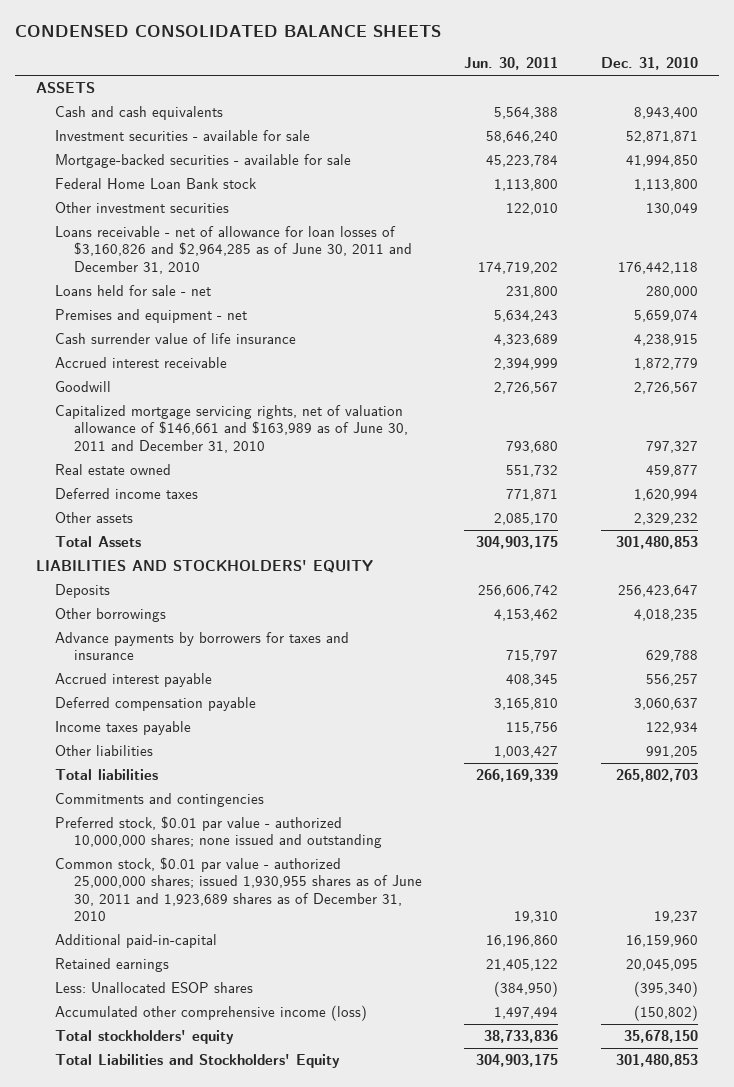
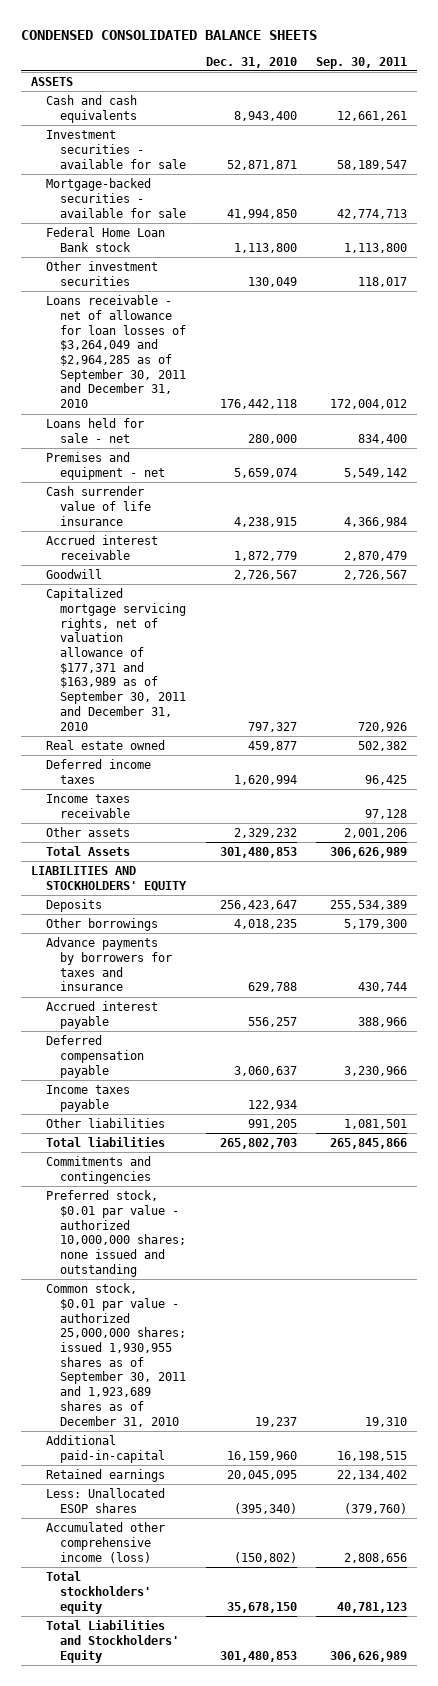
- | Jun. 30, 2011 | Dec. 31, 2010
+ | Dec. 31, 2010 | Sep. 30, 2011
- Loans receivable - net of allowance for loan losses of $3,160,826 and $2,964,285 as of June 30, 2011 and December 31, 2010 | 174,719,202 | 176,442,118
+ Loans receivable - net of allowance for loan losses of $3,264,049 and $2,964,285 as of September 30, 2011 and December 31, 2010 | 176,442,118 | 172,004,012
- Capitalized mortgage servicing rights, net of valuation allowance of $146,661 and $163,989 as of June 30, 2011 and December 31, 2010 | 793,680 | 797,327
+ Capitalized mortgage servicing rights, net of valuation allowance of $177,371 and $163,989 as of September 30, 2011 and December 31, 2010 | 797,327 | 720,926
+ Income taxes receivable | | 97,128
- Common stock, $0.01 par value - authorized 25,000,000 shares; issued 1,930,955 shares as of June 30, 2011 and 1,923,689 shares as of December 31, 2010 | 19,310 | 19,237
+ Common stock, $0.01 par value - authorized 25,000,000 shares; issued 1,930,955 shares as of September 30, 2011 and 1,923,689 shares as of December 31, 2010 | 19,237 | 19,310

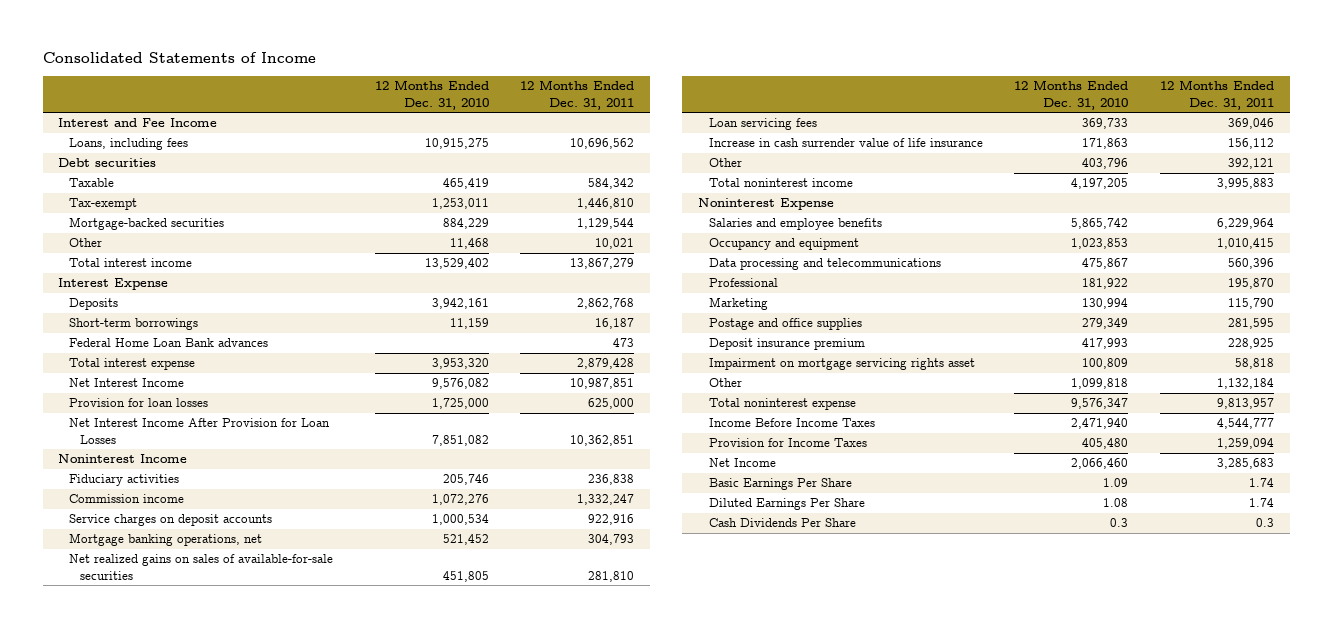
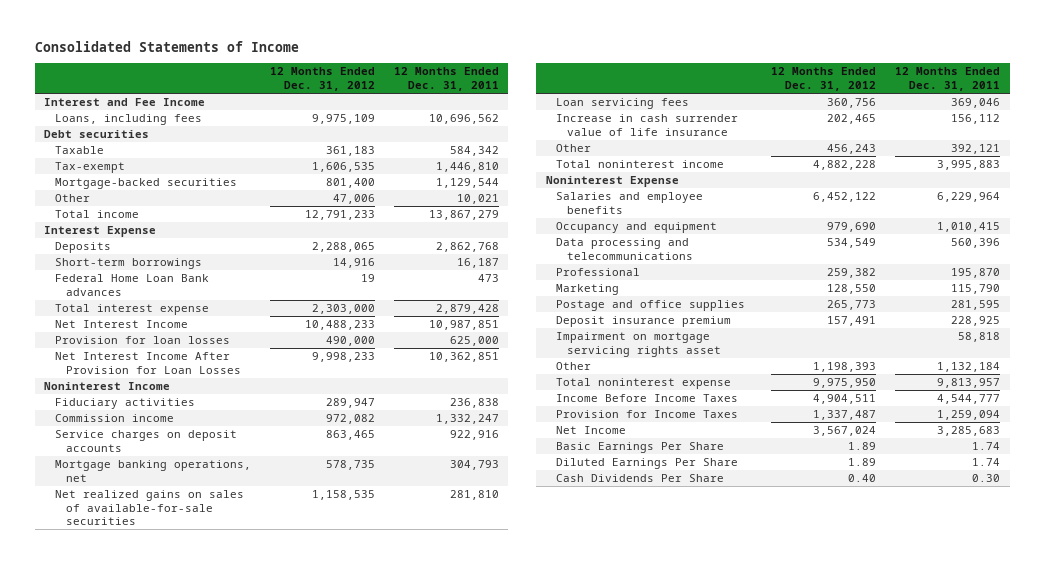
- | 12 Months Ended Dec. 31, 2010 | 12 Months Ended Dec. 31, 2011
+ | 12 Months Ended Dec. 31, 2012 | 12 Months Ended Dec. 31, 2011
- Total interest income | 13,529,402 | 13,867,279
+ Total income | 12,791,233 | 13,867,279
- Cash Dividends Per Share | 0.3 | 0.3
+ Cash Dividends Per Share | 0.40 | 0.30

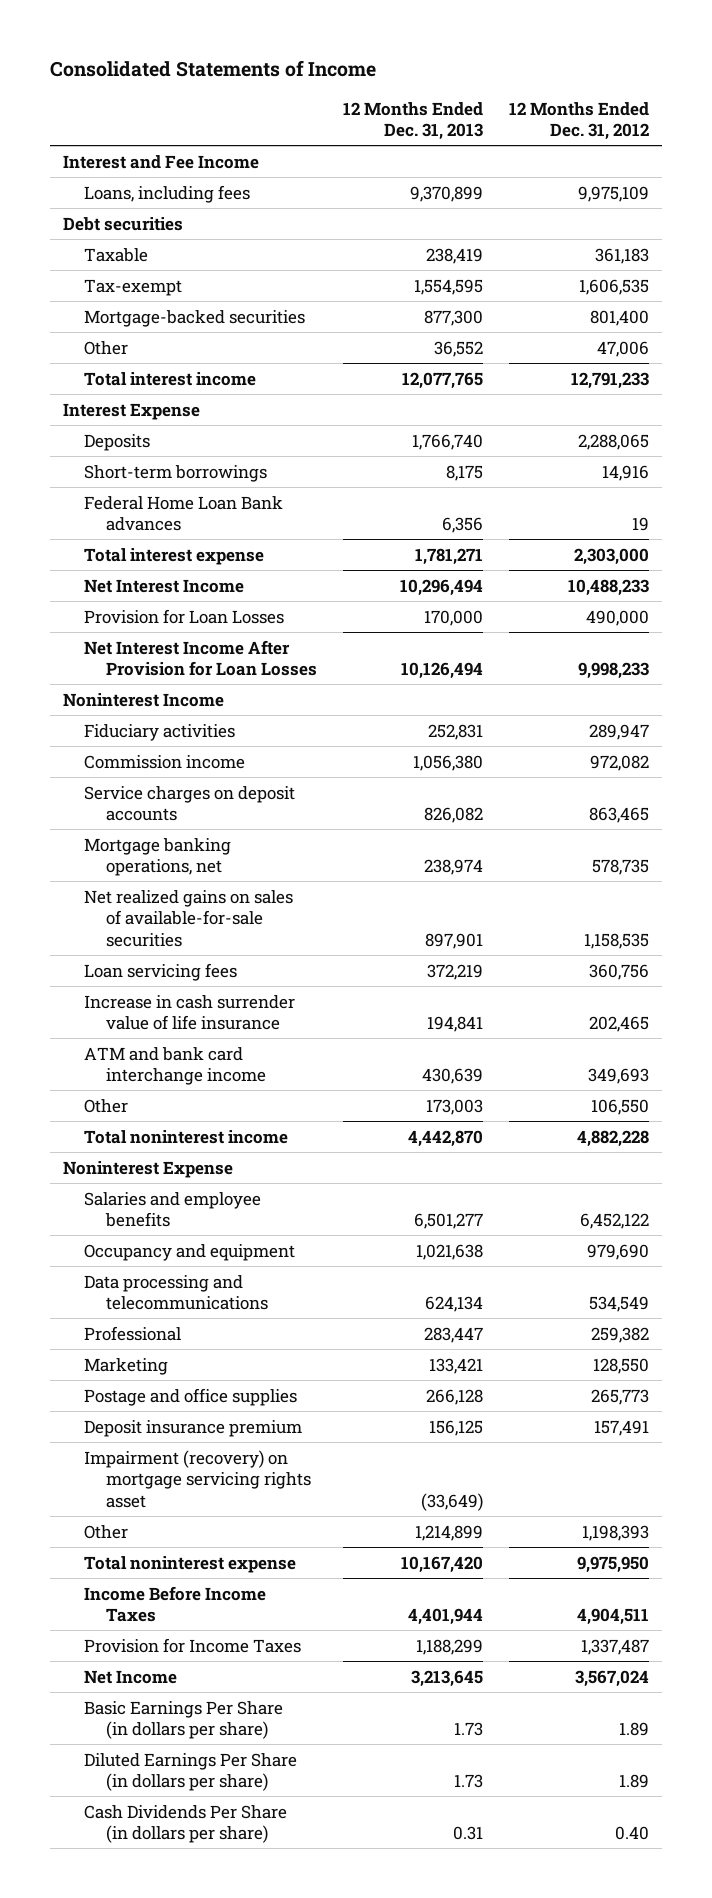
- | 12 Months Ended Dec. 31, 2012 | 12 Months Ended Dec. 31, 2011
+ | 12 Months Ended Dec. 31, 2013 | 12 Months Ended Dec. 31, 2012
- Total income | 12,791,233 | 13,867,279
+ Total interest income | 12,077,765 | 12,791,233
- Provision for loan losses | 490,000 | 625,000
+ Provision for Loan Losses | 170,000 | 490,000
- Other | 456,243 | 392,121
+ ATM and bank card interchange income | 430,639 | 349,693
+ Other | 173,003 | 106,550
- Impairment on mortgage servicing rights asset | | 58,818
+ Impairment (recovery) on mortgage servicing rights asset | (33,649) |
- Basic Earnings Per Share | 1.89 | 1.74
- Diluted Earnings Per Share | 1.89 | 1.74
- Cash Dividends Per Share | 0.40 | 0.30
+ Basic Earnings Per Share (in dollars per share) | 1.73 | 1.89
+ Diluted Earnings Per Share (in dollars per share) | 1.73 | 1.89
+ Cash Dividends Per Share (in dollars per share) | 0.31 | 0.40

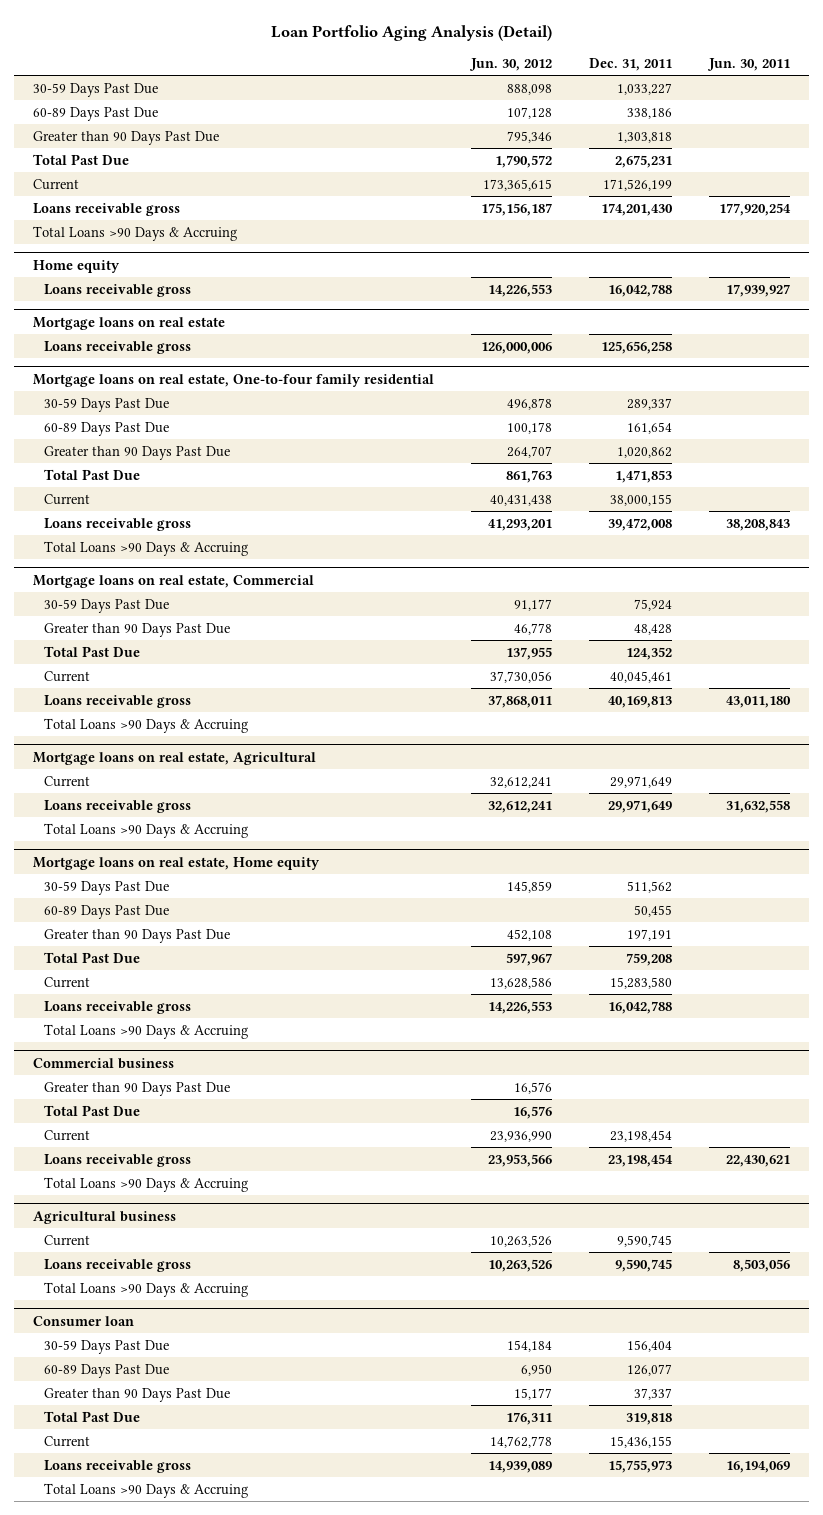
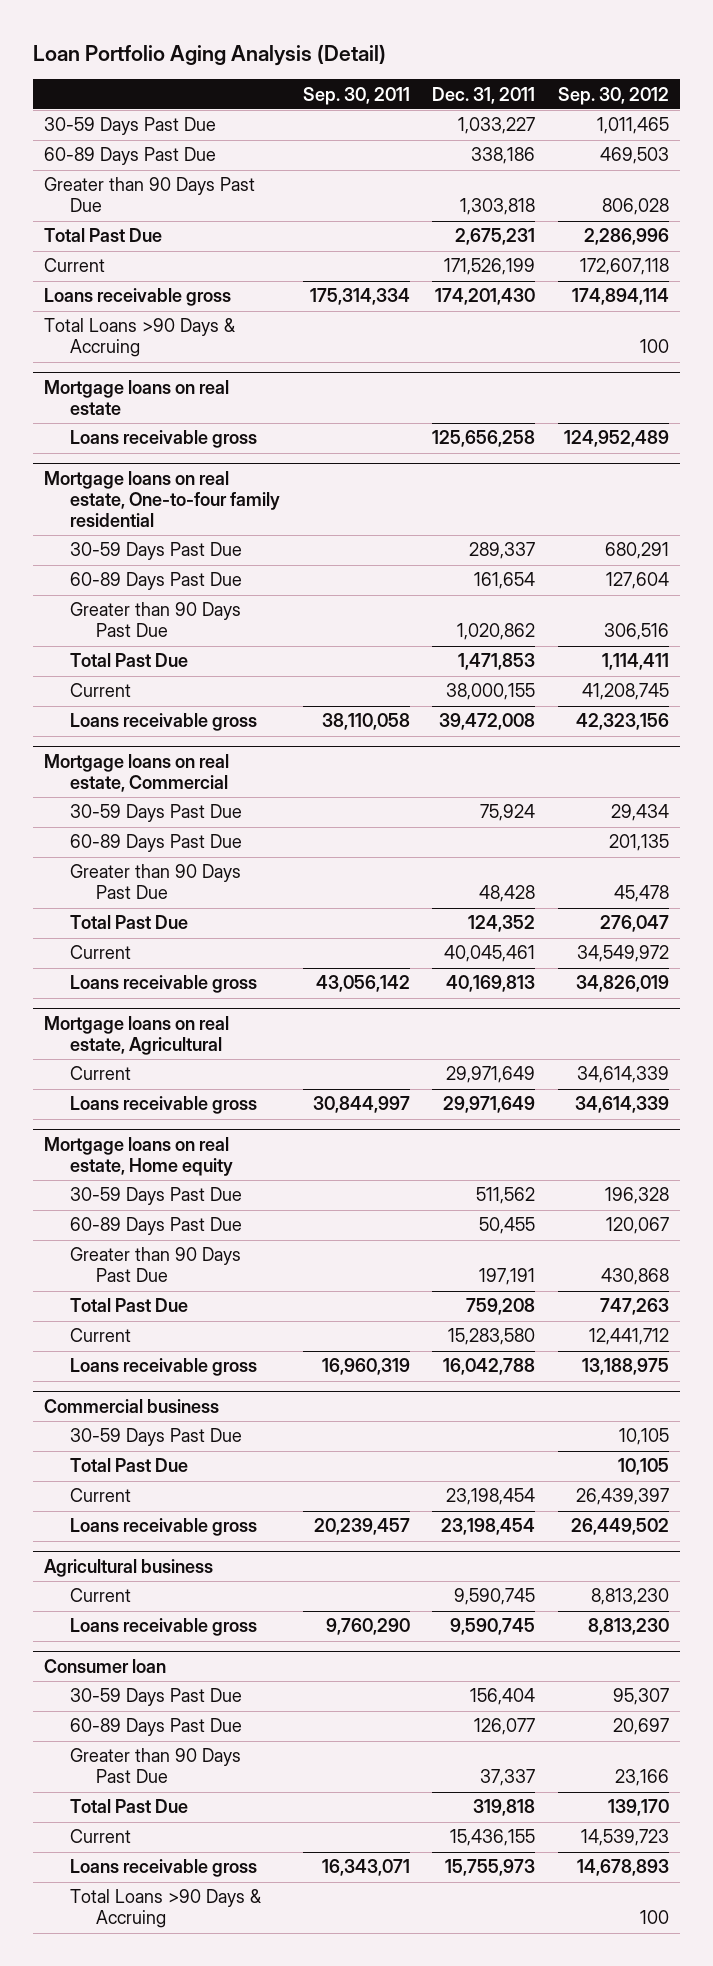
- | Jun. 30, 2012 | Dec. 31, 2011 | Jun. 30, 2011
+ | Sep. 30, 2011 | Dec. 31, 2011 | Sep. 30, 2012
- Home equity
- Loans receivable gross | 14,226,553 | 16,042,788 | 17,939,927
@ Mortgage loans on real estate, One-to-four family residential
- Total Loans >90 Days & Accruing
@ Mortgage loans on real estate, Commercial
+ 60-89 Days Past Due | | | 201,135
- Total Loans >90 Days & Accruing
@ Mortgage loans on real estate, Agricultural
- Total Loans >90 Days & Accruing
@ Mortgage loans on real estate, Home equity
- Total Loans >90 Days & Accruing
@ Commercial business
- Greater than 90 Days Past Due | 16,576 | |
+ 30-59 Days Past Due | | | 10,105
- Total Loans >90 Days & Accruing
@ Agricultural business
- Total Loans >90 Days & Accruing

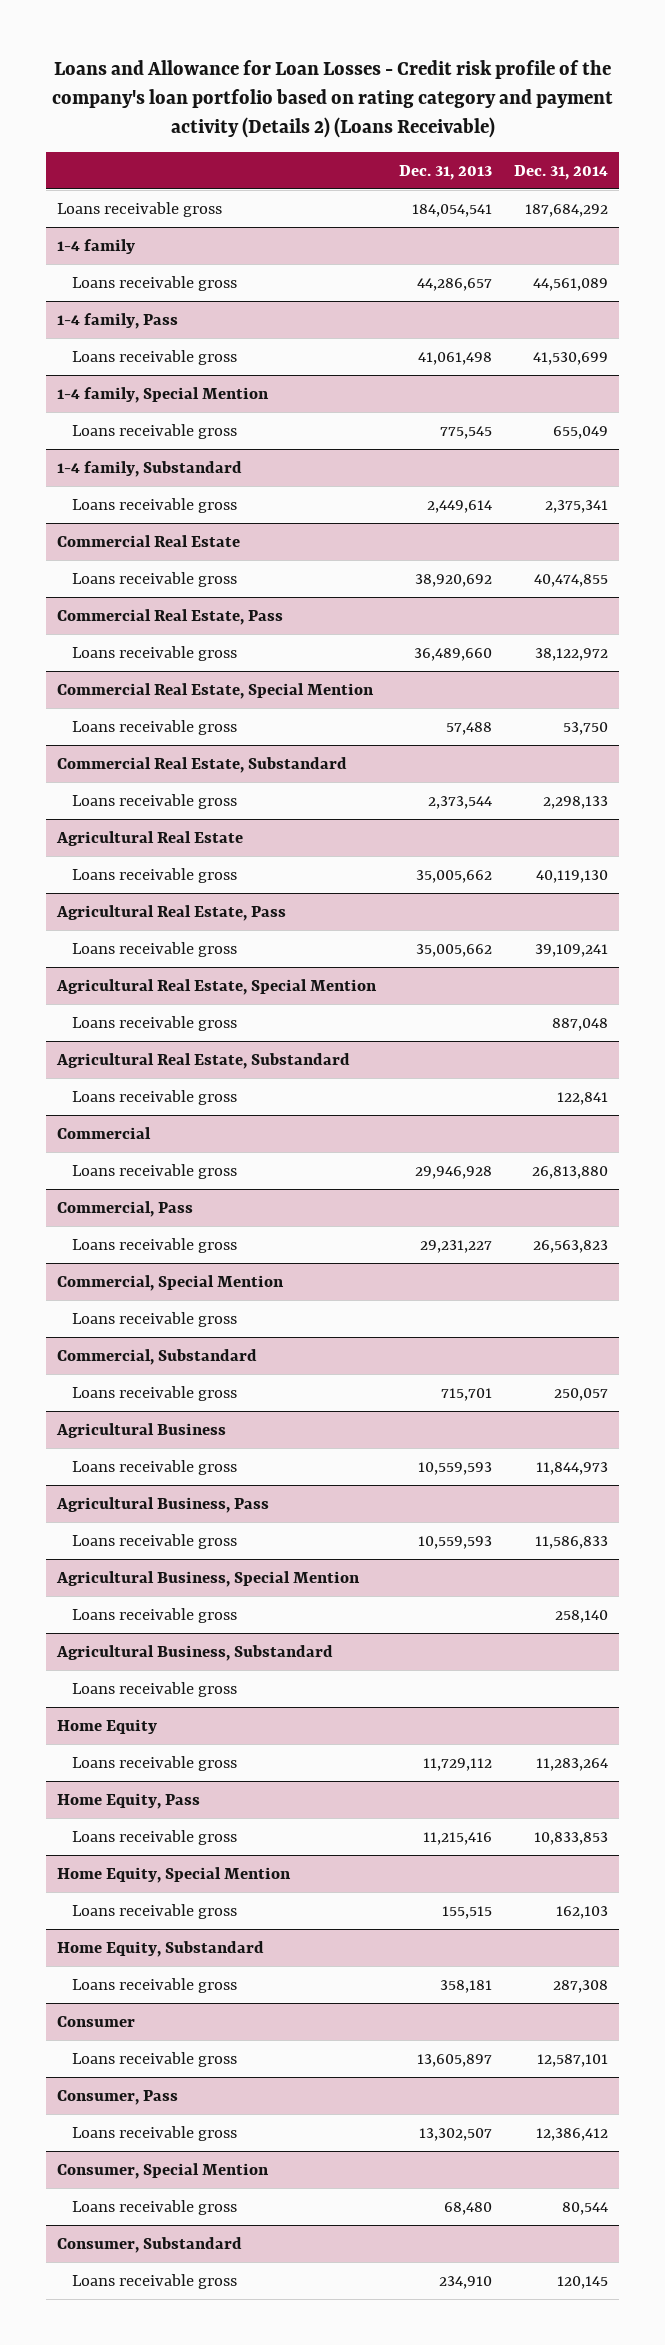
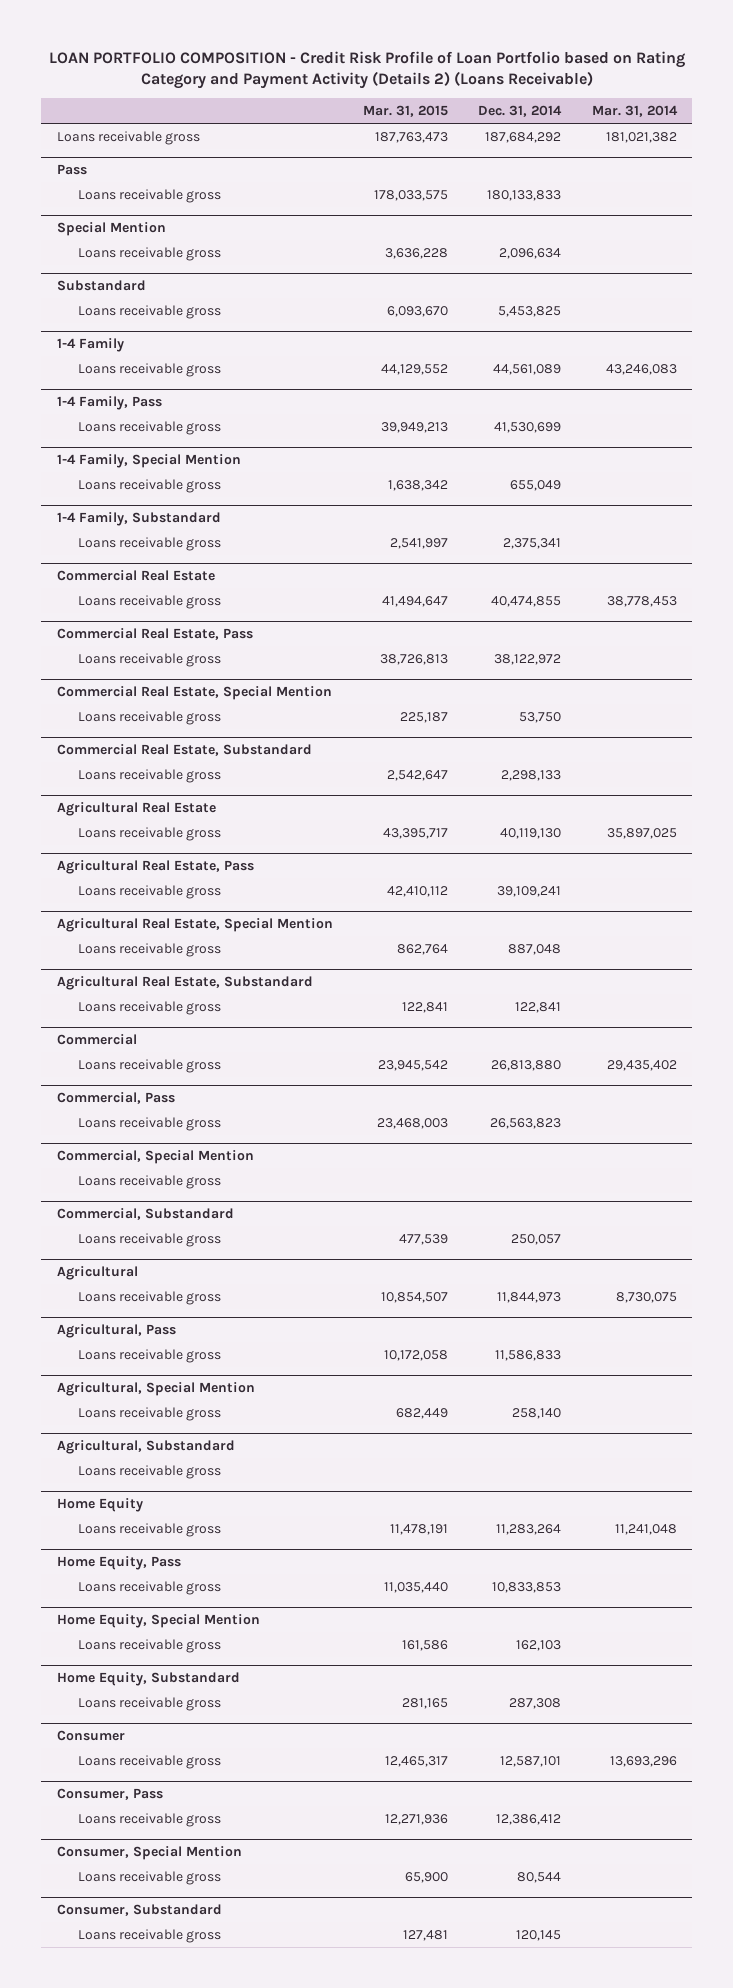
- Loans and Allowance for Loan Losses - Credit risk profile of the company's loan portfolio based on rating category and payment activity (Details 2) (Loans Receivable)
+ LOAN PORTFOLIO COMPOSITION - Credit Risk Profile of Loan Portfolio based on Rating Category and Payment Activity (Details 2) (Loans Receivable)
- | Dec. 31, 2013 | Dec. 31, 2014
+ | Mar. 31, 2015 | Dec. 31, 2014 | Mar. 31, 2014
- 1-4 family
+ Pass
+ Loans receivable gross | 178,033,575 | 180,133,833 |
+ Special Mention
+ Loans receivable gross | 3,636,228 | 2,096,634 |
+ Substandard
+ Loans receivable gross | 6,093,670 | 5,453,825 |
+ 1-4 Family
- 1-4 family, Pass
+ 1-4 Family, Pass
- 1-4 family, Special Mention
+ 1-4 Family, Special Mention
- 1-4 family, Substandard
+ 1-4 Family, Substandard
- Agricultural Business
+ Agricultural
- Agricultural Business, Pass
+ Agricultural, Pass
- Agricultural Business, Special Mention
+ Agricultural, Special Mention
- Agricultural Business, Substandard
+ Agricultural, Substandard

